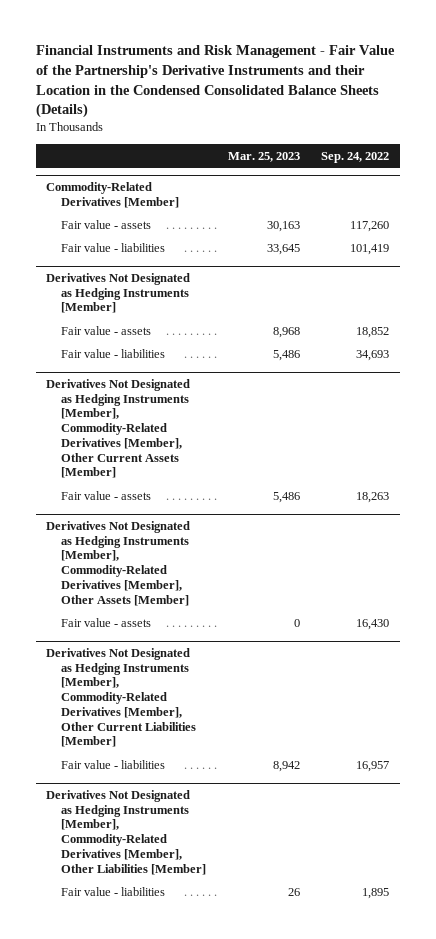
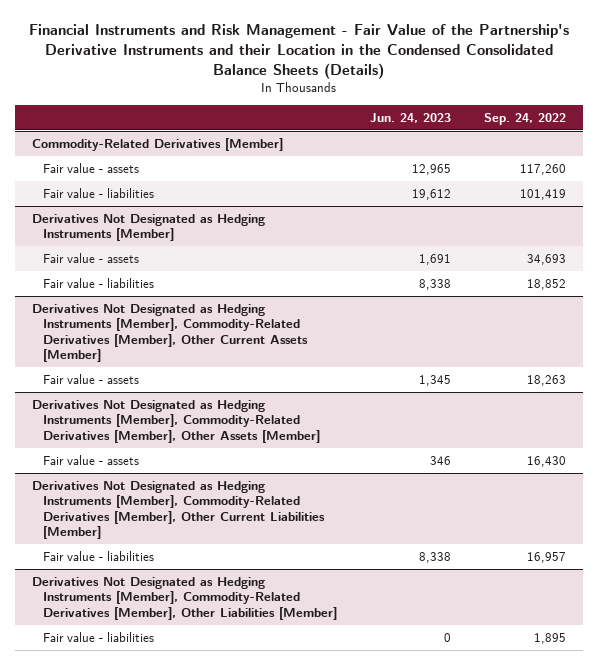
- | Mar. 25, 2023 | Sep. 24, 2022
+ | Jun. 24, 2023 | Sep. 24, 2022
@ Derivatives Not Designated as Hedging Instruments [Member]
- Fair value - assets | 8,968 | 18,852
- Fair value - liabilities | 5,486 | 34,693
+ Fair value - assets | 1,691 | 34,693
+ Fair value - liabilities | 8,338 | 18,852

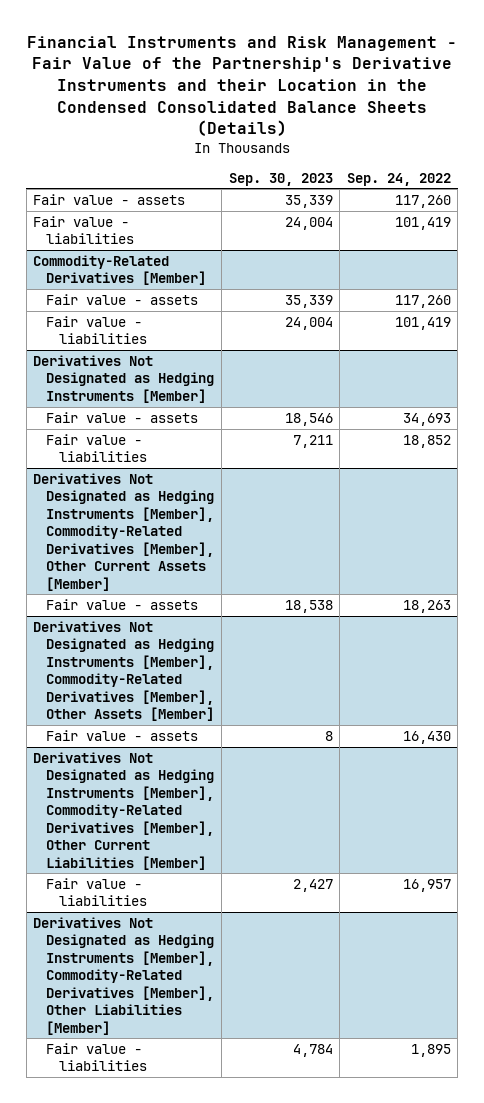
- | Jun. 24, 2023 | Sep. 24, 2022
+ | Sep. 30, 2023 | Sep. 24, 2022
+ Fair value - assets | 35,339 | 117,260
+ Fair value - liabilities | 24,004 | 101,419

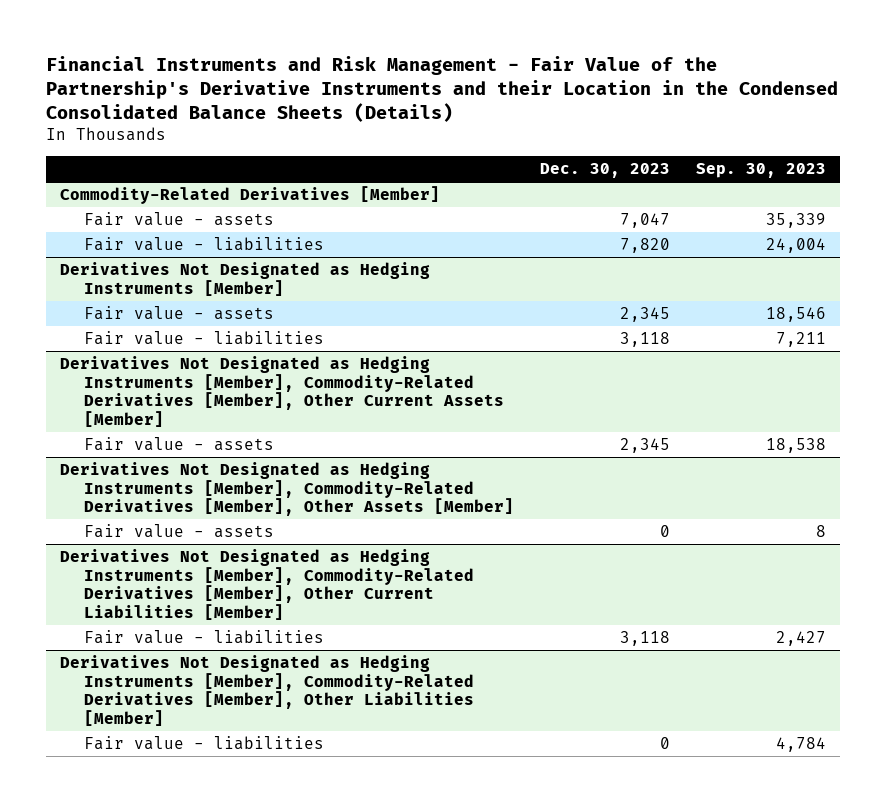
- | Sep. 30, 2023 | Sep. 24, 2022
+ | Dec. 30, 2023 | Sep. 30, 2023
- Fair value - assets | 35,339 | 117,260
- Fair value - liabilities | 24,004 | 101,419

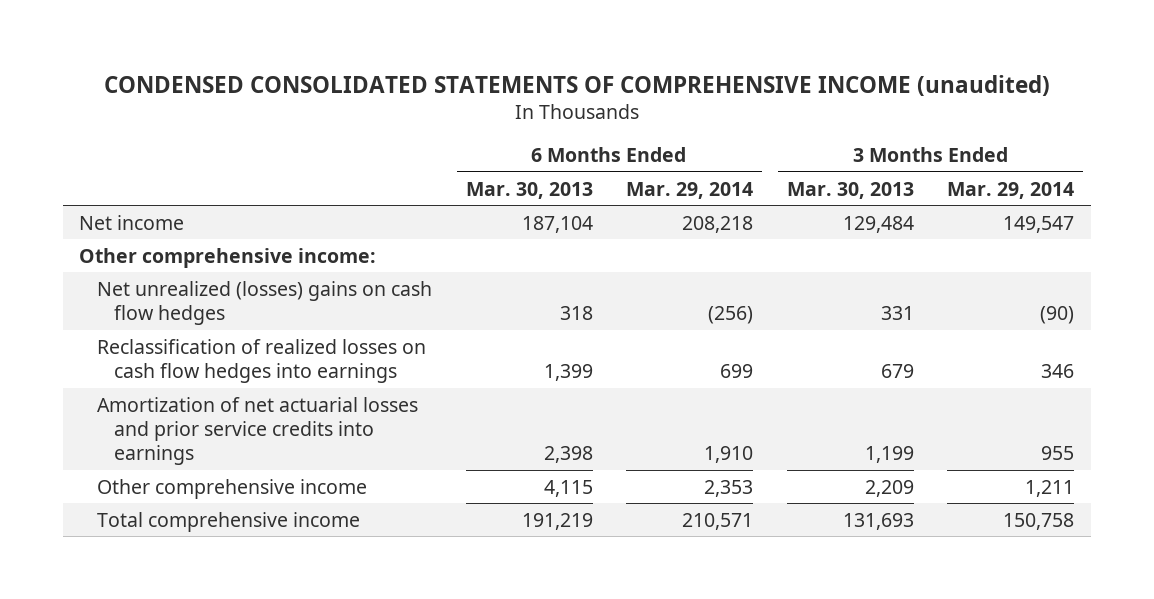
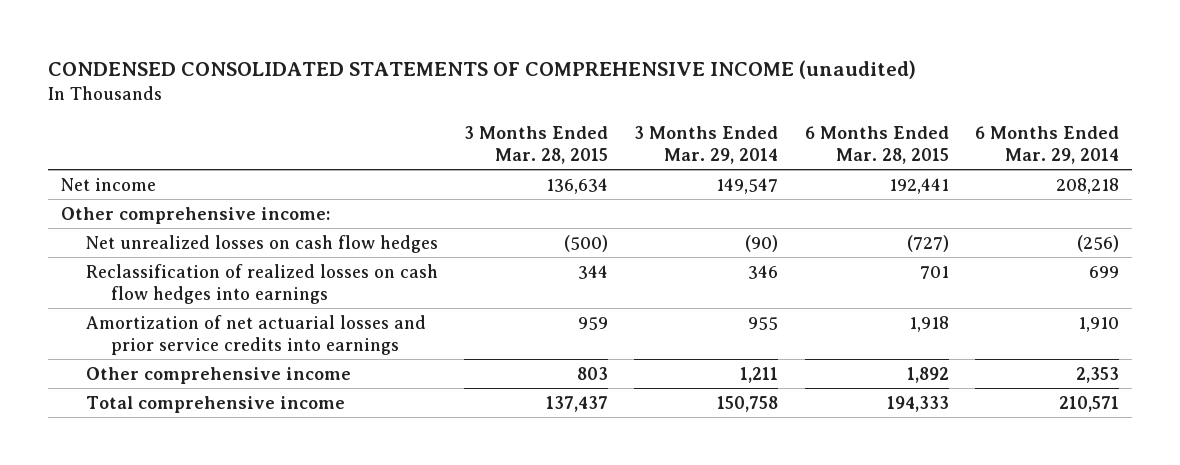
- | 6 Months Ended Mar. 30, 2013 | 6 Months Ended Mar. 29, 2014 | 3 Months Ended Mar. 30, 2013 | 3 Months Ended Mar. 29, 2014
+ | 3 Months Ended Mar. 28, 2015 | 3 Months Ended Mar. 29, 2014 | 6 Months Ended Mar. 28, 2015 | 6 Months Ended Mar. 29, 2014
- Net unrealized (losses) gains on cash flow hedges | 318 | (256) | 331 | (90)
+ Net unrealized losses on cash flow hedges | (500) | (90) | (727) | (256)

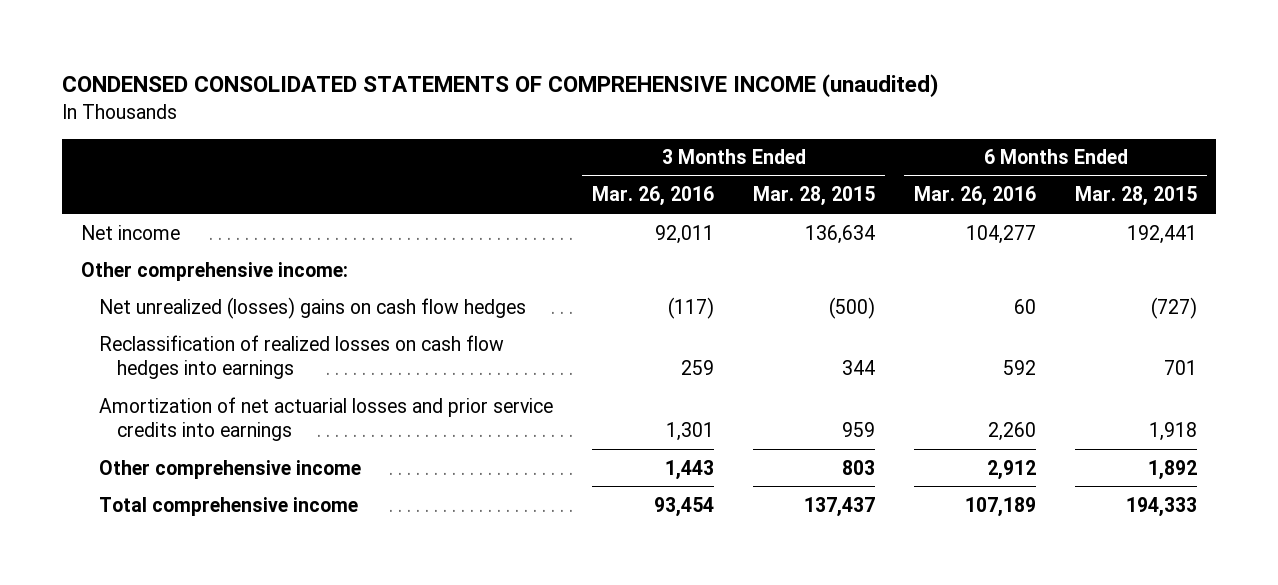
- | 3 Months Ended Mar. 28, 2015 | 3 Months Ended Mar. 29, 2014 | 6 Months Ended Mar. 28, 2015 | 6 Months Ended Mar. 29, 2014
+ | 3 Months Ended Mar. 26, 2016 | 3 Months Ended Mar. 28, 2015 | 6 Months Ended Mar. 26, 2016 | 6 Months Ended Mar. 28, 2015
- Net unrealized losses on cash flow hedges | (500) | (90) | (727) | (256)
+ Net unrealized (losses) gains on cash flow hedges | (117) | (500) | 60 | (727)

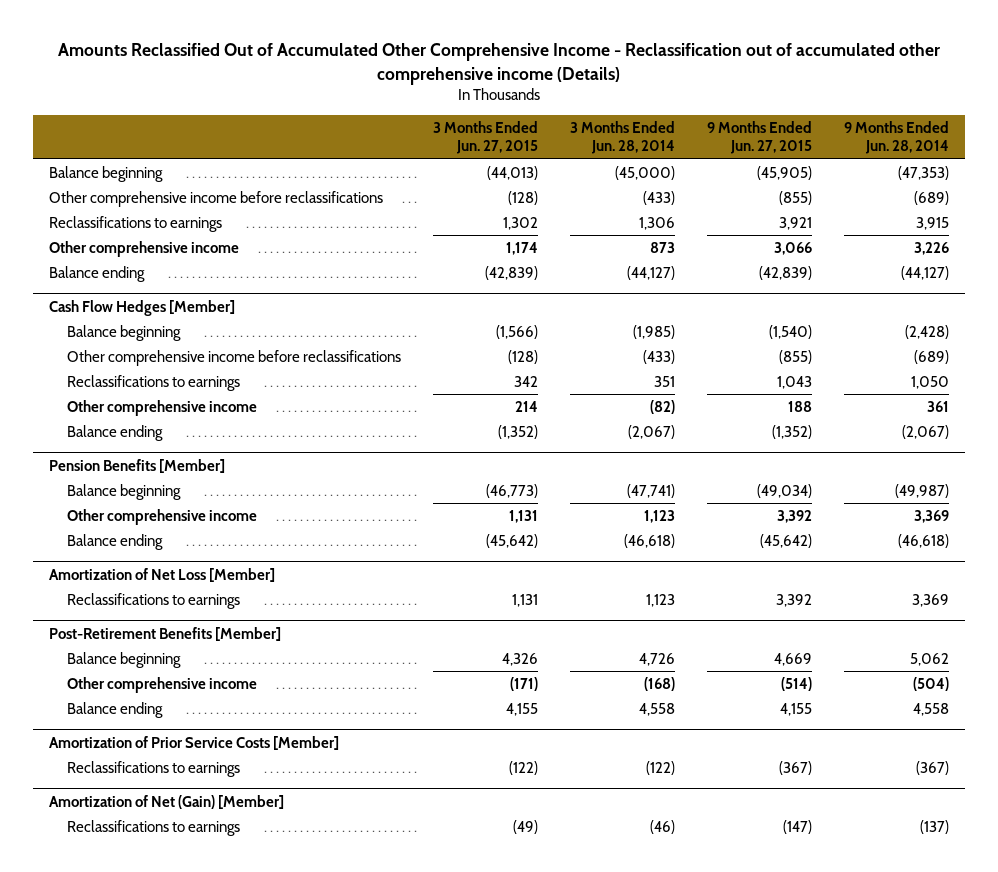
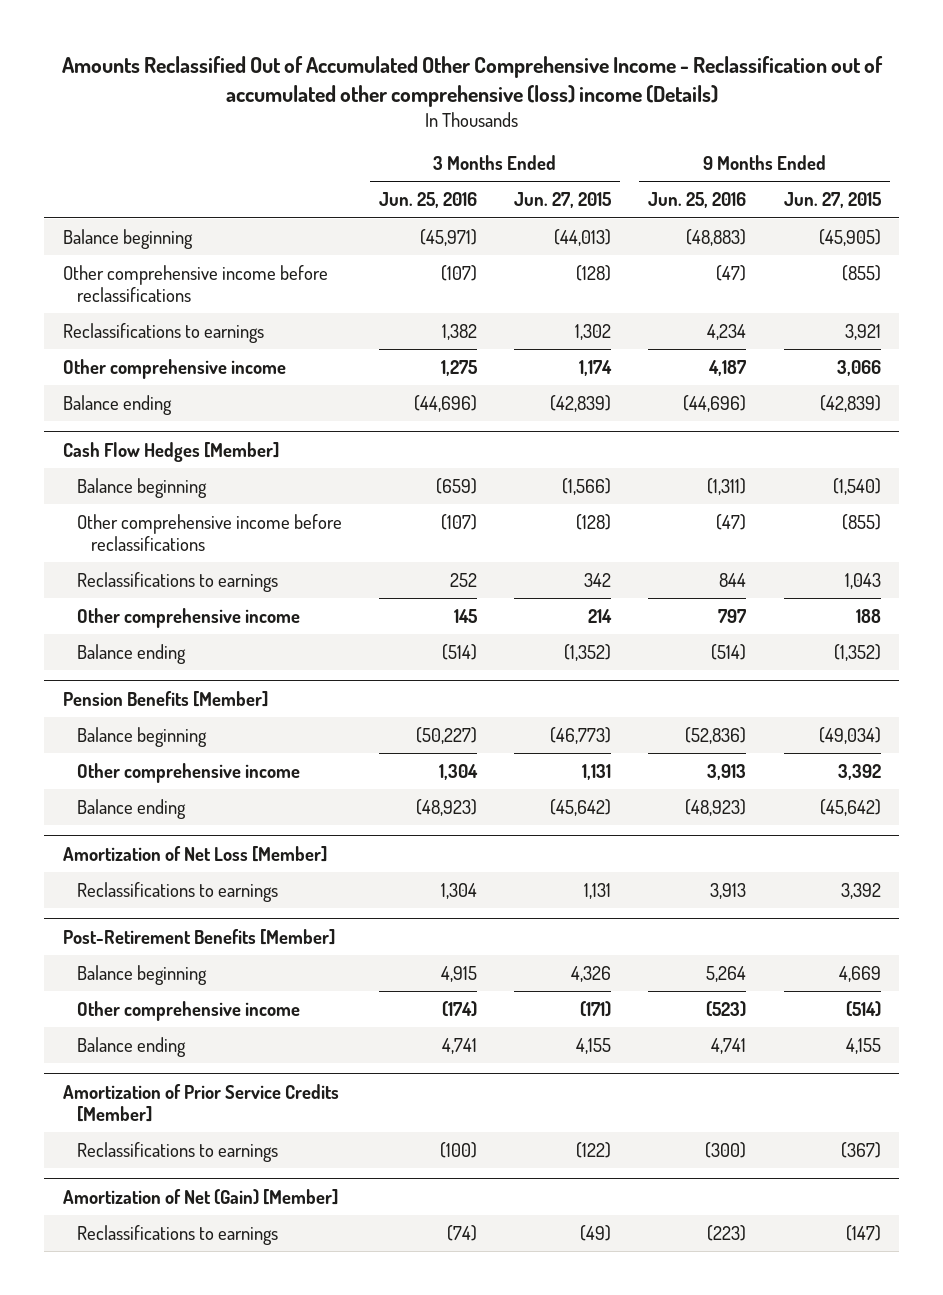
- Amounts Reclassified Out of Accumulated Other Comprehensive Income - Reclassification out of accumulated other comprehensive income (Details)
+ Amounts Reclassified Out of Accumulated Other Comprehensive Income - Reclassification out of accumulated other comprehensive (loss) income (Details)
- | 3 Months Ended Jun. 27, 2015 | 3 Months Ended Jun. 28, 2014 | 9 Months Ended Jun. 27, 2015 | 9 Months Ended Jun. 28, 2014
+ | 3 Months Ended Jun. 25, 2016 | 3 Months Ended Jun. 27, 2015 | 9 Months Ended Jun. 25, 2016 | 9 Months Ended Jun. 27, 2015
- Amortization of Prior Service Costs [Member]
+ Amortization of Prior Service Credits [Member]

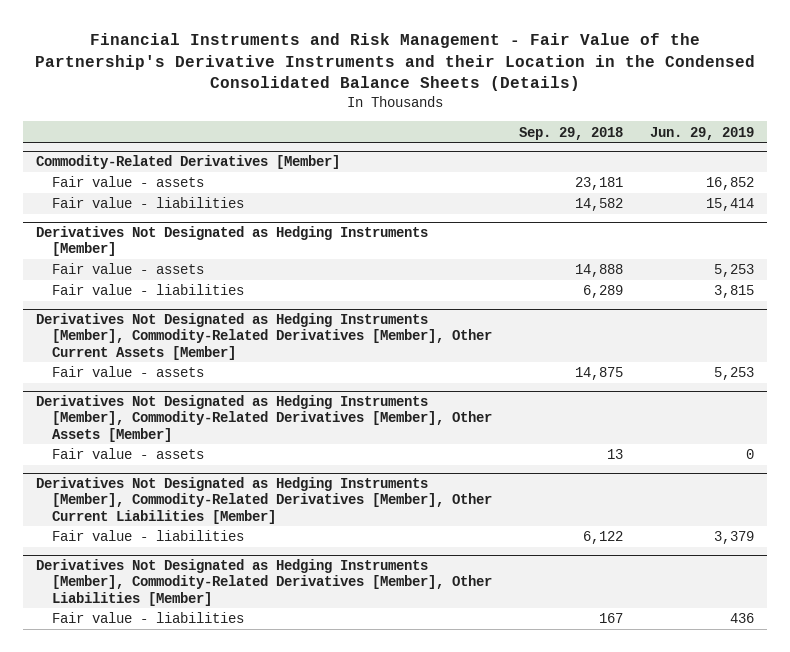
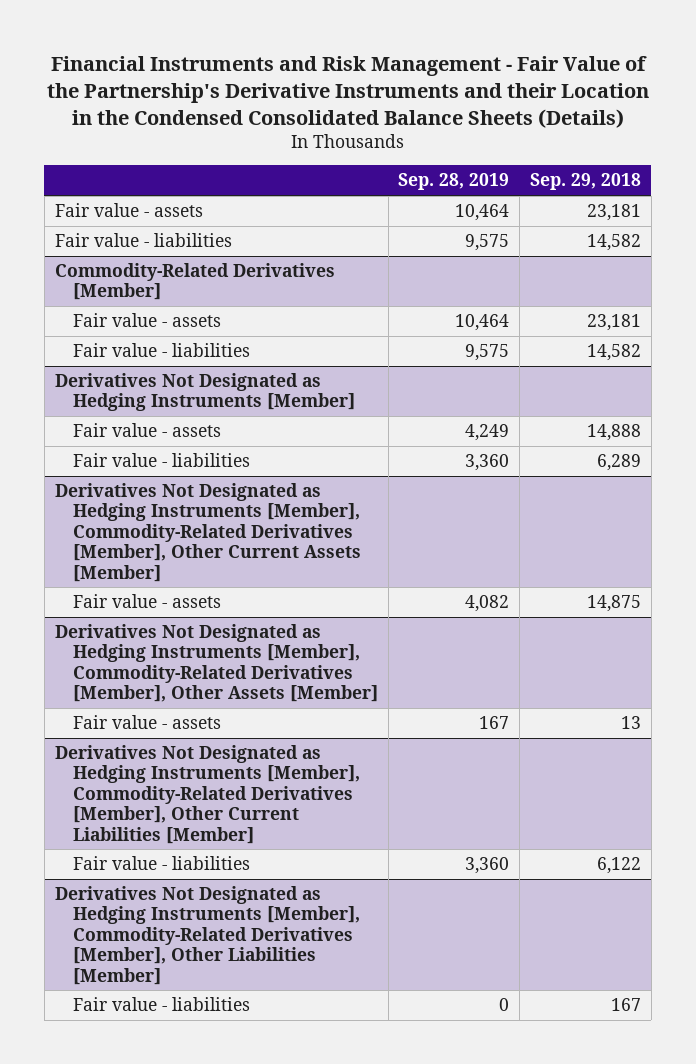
- | Sep. 29, 2018 | Jun. 29, 2019
+ | Sep. 28, 2019 | Sep. 29, 2018
+ Fair value - assets | 10,464 | 23,181
+ Fair value - liabilities | 9,575 | 14,582

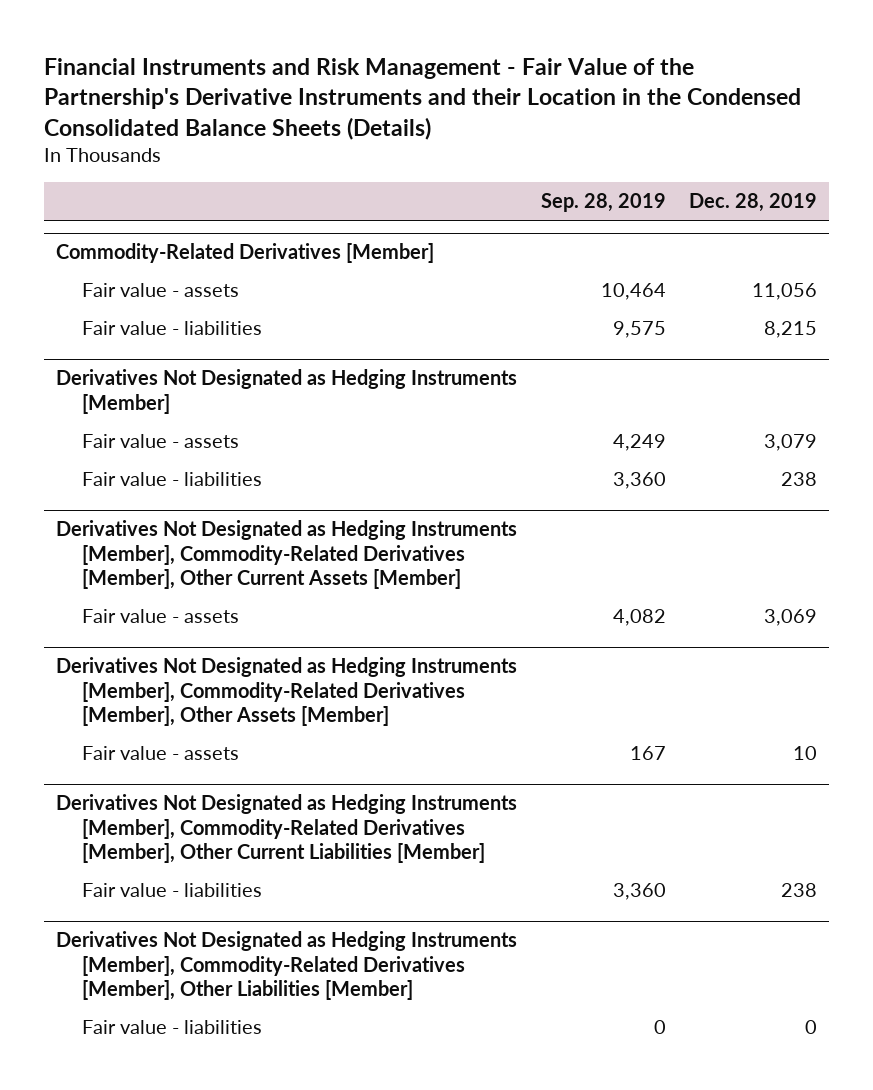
- | Sep. 28, 2019 | Sep. 29, 2018
+ | Sep. 28, 2019 | Dec. 28, 2019
- Fair value - assets | 10,464 | 23,181
- Fair value - liabilities | 9,575 | 14,582

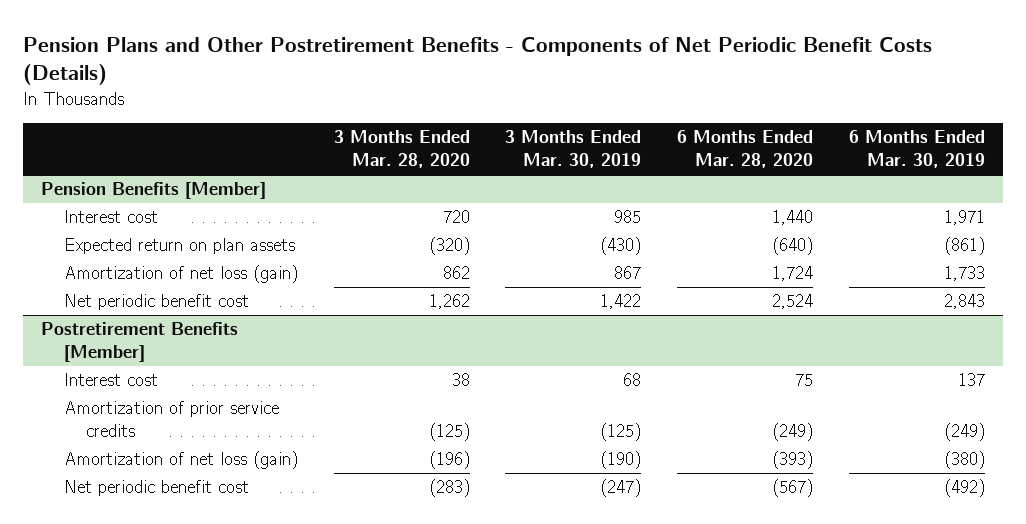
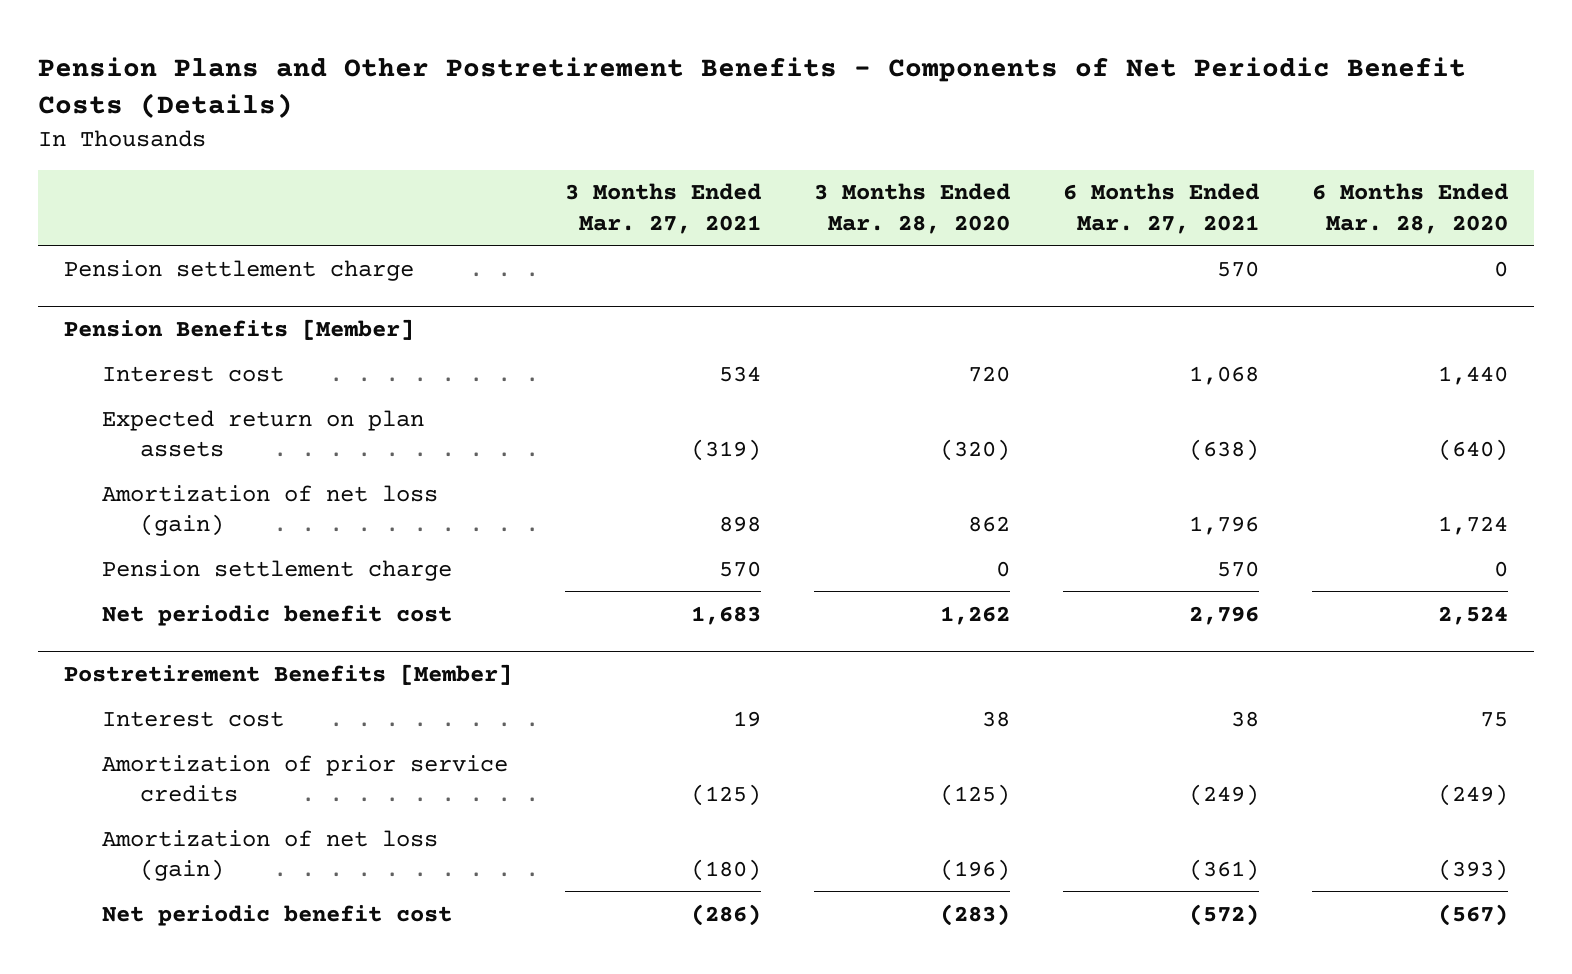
- | 3 Months Ended Mar. 28, 2020 | 3 Months Ended Mar. 30, 2019 | 6 Months Ended Mar. 28, 2020 | 6 Months Ended Mar. 30, 2019
+ | 3 Months Ended Mar. 27, 2021 | 3 Months Ended Mar. 28, 2020 | 6 Months Ended Mar. 27, 2021 | 6 Months Ended Mar. 28, 2020
+ Pension settlement charge | | | 570 | 0
@ Pension Benefits [Member]
+ Pension settlement charge | 570 | 0 | 570 | 0

